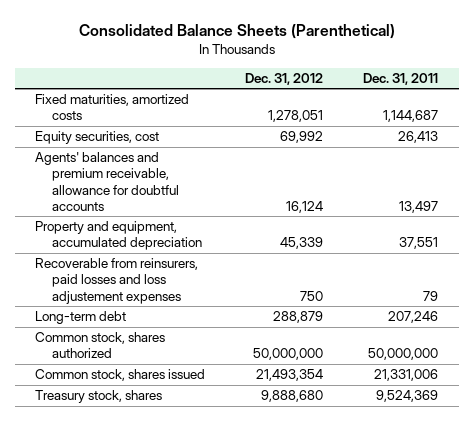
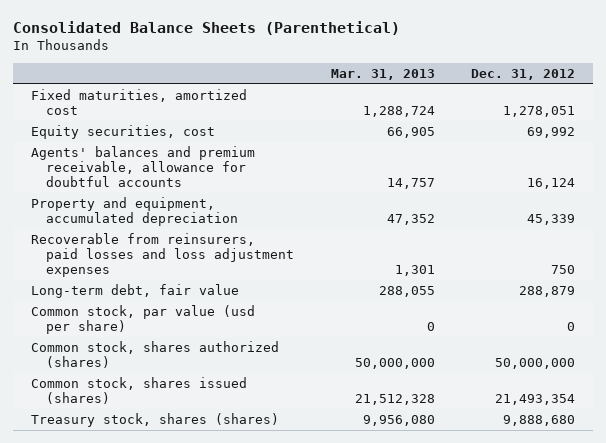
- | Dec. 31, 2012 | Dec. 31, 2011
+ | Mar. 31, 2013 | Dec. 31, 2012
- Fixed maturities, amortized costs | 1,278,051 | 1,144,687
+ Fixed maturities, amortized cost | 1,288,724 | 1,278,051
- Recoverable from reinsurers, paid losses and loss adjustement expenses | 750 | 79
- Long-term debt | 288,879 | 207,246
- Common stock, shares authorized | 50,000,000 | 50,000,000
- Common stock, shares issued | 21,493,354 | 21,331,006
- Treasury stock, shares | 9,888,680 | 9,524,369
+ Recoverable from reinsurers, paid losses and loss adjustment expenses | 1,301 | 750
+ Long-term debt, fair value | 288,055 | 288,879
+ Common stock, par value (usd per share) | 0 | 0
+ Common stock, shares authorized (shares) | 50,000,000 | 50,000,000
+ Common stock, shares issued (shares) | 21,512,328 | 21,493,354
+ Treasury stock, shares (shares) | 9,956,080 | 9,888,680

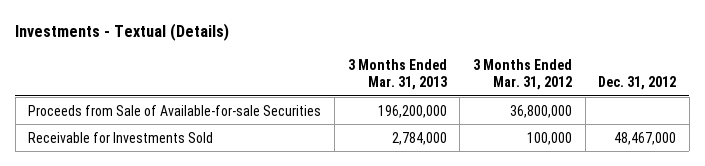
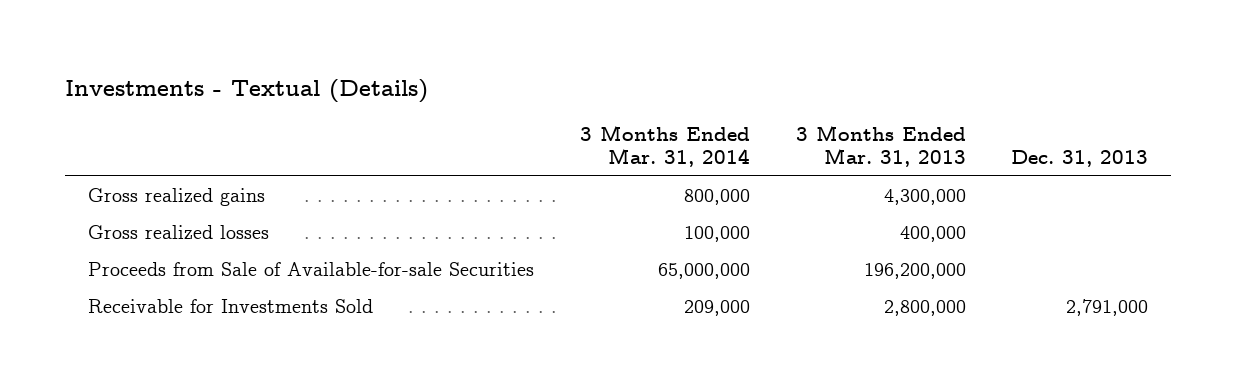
- | 3 Months Ended Mar. 31, 2013 | 3 Months Ended Mar. 31, 2012 | Dec. 31, 2012
+ | 3 Months Ended Mar. 31, 2014 | 3 Months Ended Mar. 31, 2013 | Dec. 31, 2013
+ Gross realized gains | 800,000 | 4,300,000 |
+ Gross realized losses | 100,000 | 400,000 |
- Receivable for Investments Sold | 2,784,000 | 100,000 | 48,467,000
+ Receivable for Investments Sold | 209,000 | 2,800,000 | 2,791,000

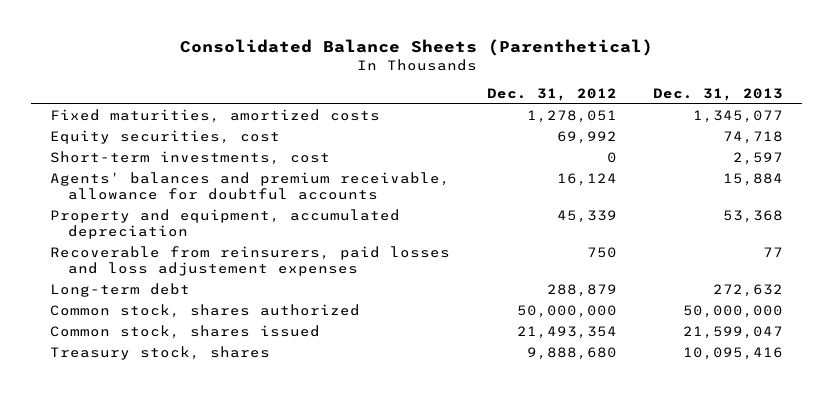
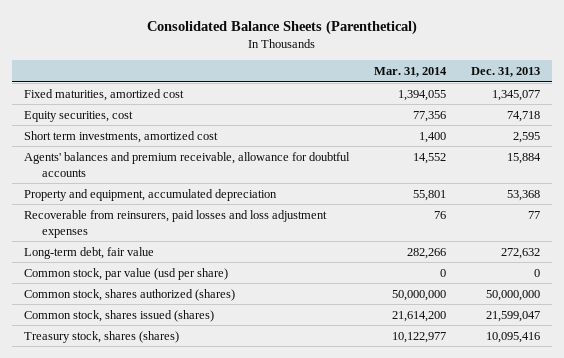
- | Dec. 31, 2012 | Dec. 31, 2013
+ | Mar. 31, 2014 | Dec. 31, 2013
- Fixed maturities, amortized costs | 1,278,051 | 1,345,077
+ Fixed maturities, amortized cost | 1,394,055 | 1,345,077
- Short-term investments, cost | 0 | 2,597
+ Short term investments, amortized cost | 1,400 | 2,595
- Recoverable from reinsurers, paid losses and loss adjustement expenses | 750 | 77
- Long-term debt | 288,879 | 272,632
- Common stock, shares authorized | 50,000,000 | 50,000,000
- Common stock, shares issued | 21,493,354 | 21,599,047
- Treasury stock, shares | 9,888,680 | 10,095,416
+ Recoverable from reinsurers, paid losses and loss adjustment expenses | 76 | 77
+ Long-term debt, fair value | 282,266 | 272,632
+ Common stock, par value (usd per share) | 0 | 0
+ Common stock, shares authorized (shares) | 50,000,000 | 50,000,000
+ Common stock, shares issued (shares) | 21,614,200 | 21,599,047
+ Treasury stock, shares (shares) | 10,122,977 | 10,095,416

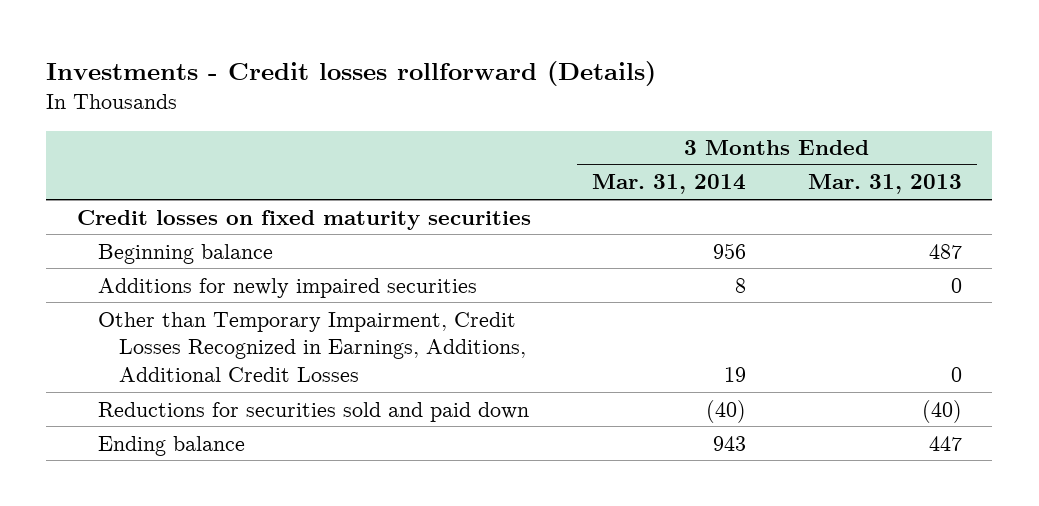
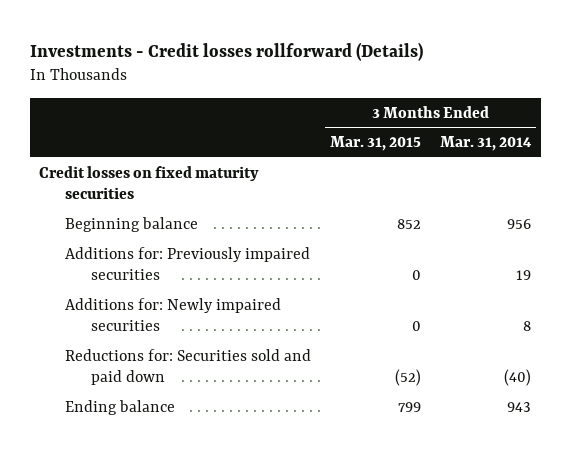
- | 3 Months Ended Mar. 31, 2014 | 3 Months Ended Mar. 31, 2013
+ | 3 Months Ended Mar. 31, 2015 | 3 Months Ended Mar. 31, 2014
- Additions for newly impaired securities | 8 | 0
- Other than Temporary Impairment, Credit Losses Recognized in Earnings, Additions, Additional Credit Losses | 19 | 0
- Reductions for securities sold and paid down | (40) | (40)
+ Additions for: Previously impaired securities | 0 | 19
+ Additions for: Newly impaired securities | 0 | 8
+ Reductions for: Securities sold and paid down | (52) | (40)

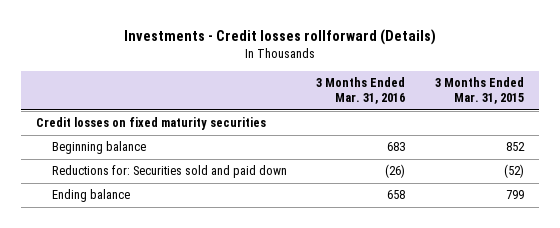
- | 3 Months Ended Mar. 31, 2015 | 3 Months Ended Mar. 31, 2014
+ | 3 Months Ended Mar. 31, 2016 | 3 Months Ended Mar. 31, 2015
- Additions for: Previously impaired securities | 0 | 19
- Additions for: Newly impaired securities | 0 | 8

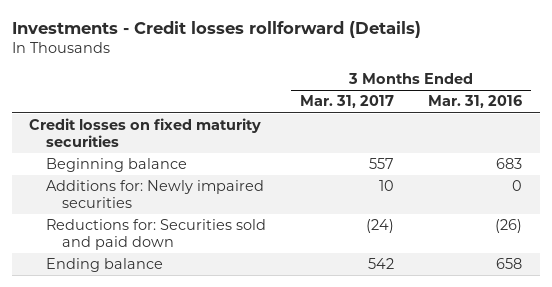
- | 3 Months Ended Mar. 31, 2016 | 3 Months Ended Mar. 31, 2015
+ | 3 Months Ended Mar. 31, 2017 | 3 Months Ended Mar. 31, 2016
+ Additions for: Newly impaired securities | 10 | 0

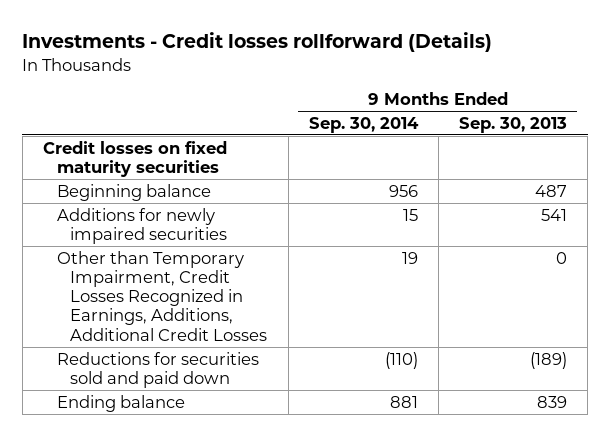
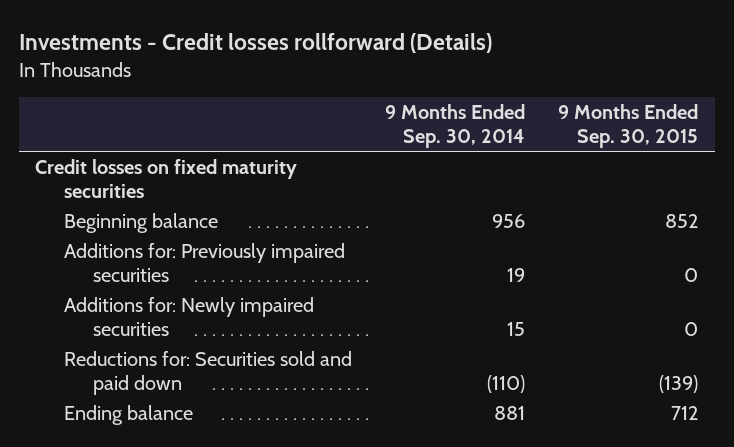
- | 9 Months Ended Sep. 30, 2014 | 9 Months Ended Sep. 30, 2013
+ | 9 Months Ended Sep. 30, 2014 | 9 Months Ended Sep. 30, 2015
- Additions for newly impaired securities | 15 | 541
- Other than Temporary Impairment, Credit Losses Recognized in Earnings, Additions, Additional Credit Losses | 19 | 0
- Reductions for securities sold and paid down | (110) | (189)
+ Additions for: Previously impaired securities | 19 | 0
+ Additions for: Newly impaired securities | 15 | 0
+ Reductions for: Securities sold and paid down | (110) | (139)

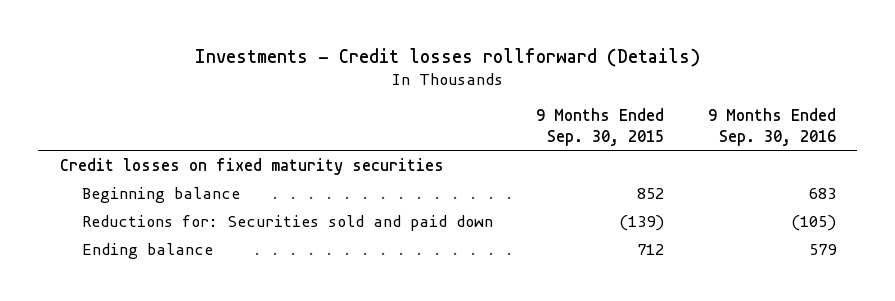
- | 9 Months Ended Sep. 30, 2014 | 9 Months Ended Sep. 30, 2015
+ | 9 Months Ended Sep. 30, 2015 | 9 Months Ended Sep. 30, 2016
- Additions for: Previously impaired securities | 19 | 0
- Additions for: Newly impaired securities | 15 | 0

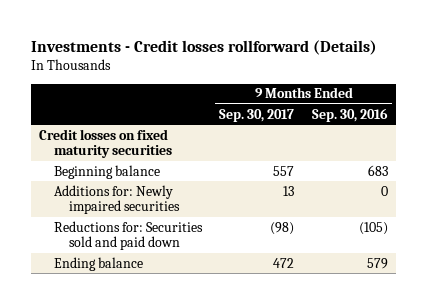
- | 9 Months Ended Sep. 30, 2015 | 9 Months Ended Sep. 30, 2016
+ | 9 Months Ended Sep. 30, 2017 | 9 Months Ended Sep. 30, 2016
+ Additions for: Newly impaired securities | 13 | 0

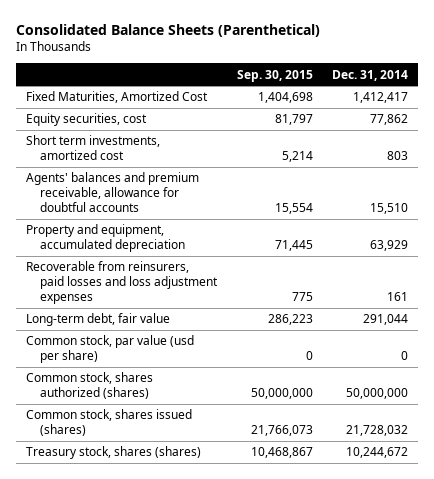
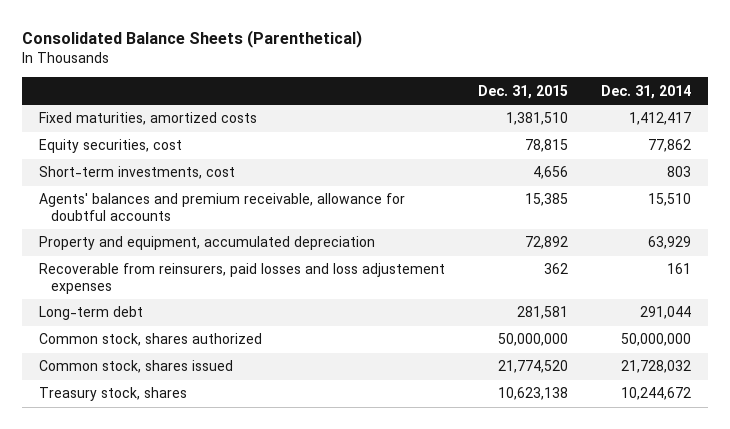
- | Sep. 30, 2015 | Dec. 31, 2014
+ | Dec. 31, 2015 | Dec. 31, 2014
- Fixed Maturities, Amortized Cost | 1,404,698 | 1,412,417
+ Fixed maturities, amortized costs | 1,381,510 | 1,412,417
- Short term investments, amortized cost | 5,214 | 803
+ Short-term investments, cost | 4,656 | 803
- Recoverable from reinsurers, paid losses and loss adjustment expenses | 775 | 161
- Long-term debt, fair value | 286,223 | 291,044
- Common stock, par value (usd per share) | 0 | 0
- Common stock, shares authorized (shares) | 50,000,000 | 50,000,000
- Common stock, shares issued (shares) | 21,766,073 | 21,728,032
- Treasury stock, shares (shares) | 10,468,867 | 10,244,672
+ Recoverable from reinsurers, paid losses and loss adjustement expenses | 362 | 161
+ Long-term debt | 281,581 | 291,044
+ Common stock, shares authorized | 50,000,000 | 50,000,000
+ Common stock, shares issued | 21,774,520 | 21,728,032
+ Treasury stock, shares | 10,623,138 | 10,244,672

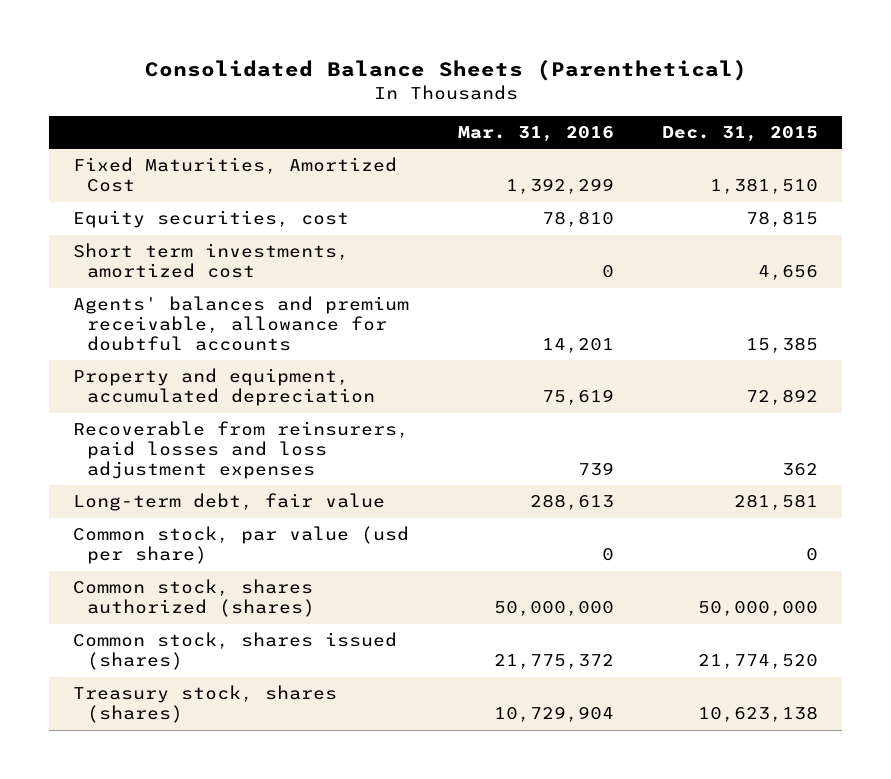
- | Dec. 31, 2015 | Dec. 31, 2014
+ | Mar. 31, 2016 | Dec. 31, 2015
- Fixed maturities, amortized costs | 1,381,510 | 1,412,417
+ Fixed Maturities, Amortized Cost | 1,392,299 | 1,381,510
- Short-term investments, cost | 4,656 | 803
+ Short term investments, amortized cost | 0 | 4,656
- Recoverable from reinsurers, paid losses and loss adjustement expenses | 362 | 161
- Long-term debt | 281,581 | 291,044
- Common stock, shares authorized | 50,000,000 | 50,000,000
- Common stock, shares issued | 21,774,520 | 21,728,032
- Treasury stock, shares | 10,623,138 | 10,244,672
+ Recoverable from reinsurers, paid losses and loss adjustment expenses | 739 | 362
+ Long-term debt, fair value | 288,613 | 281,581
+ Common stock, par value (usd per share) | 0 | 0
+ Common stock, shares authorized (shares) | 50,000,000 | 50,000,000
+ Common stock, shares issued (shares) | 21,775,372 | 21,774,520
+ Treasury stock, shares (shares) | 10,729,904 | 10,623,138

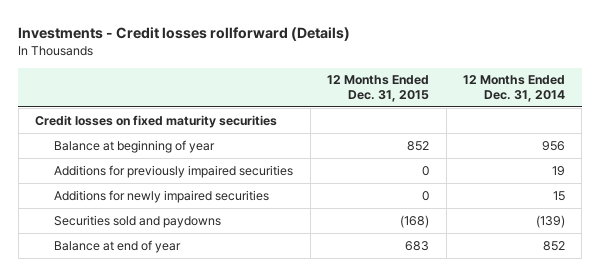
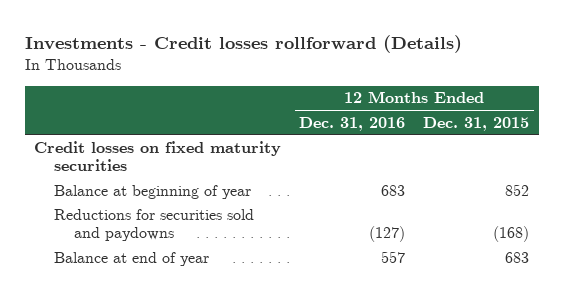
- | 12 Months Ended Dec. 31, 2015 | 12 Months Ended Dec. 31, 2014
+ | 12 Months Ended Dec. 31, 2016 | 12 Months Ended Dec. 31, 2015
- Additions for previously impaired securities | 0 | 19
- Additions for newly impaired securities | 0 | 15
- Securities sold and paydowns | (168) | (139)
+ Reductions for securities sold and paydowns | (127) | (168)

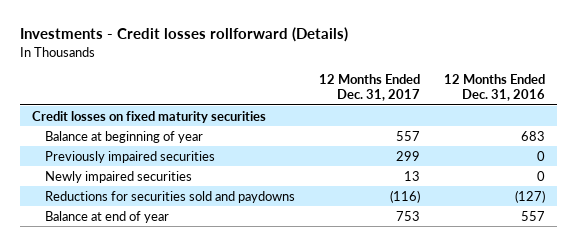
- | 12 Months Ended Dec. 31, 2016 | 12 Months Ended Dec. 31, 2015
+ | 12 Months Ended Dec. 31, 2017 | 12 Months Ended Dec. 31, 2016
+ Previously impaired securities | 299 | 0
+ Newly impaired securities | 13 | 0

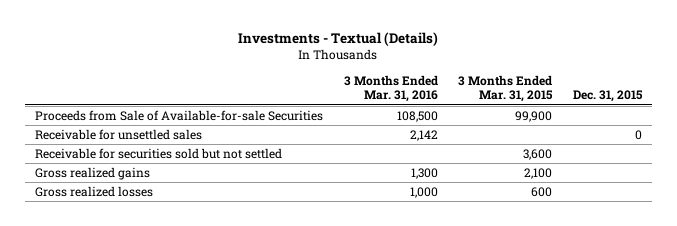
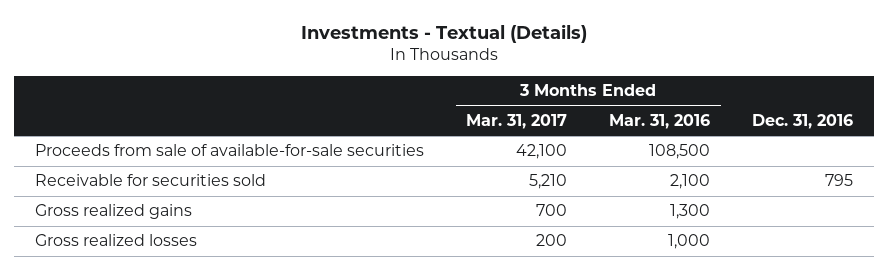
- | 3 Months Ended Mar. 31, 2016 | 3 Months Ended Mar. 31, 2015 | Dec. 31, 2015
+ | 3 Months Ended Mar. 31, 2017 | 3 Months Ended Mar. 31, 2016 | Dec. 31, 2016
- Proceeds from Sale of Available-for-sale Securities | 108,500 | 99,900 |
- Receivable for unsettled sales | 2,142 | | 0
- Receivable for securities sold but not settled | | 3,600 |
+ Proceeds from sale of available-for-sale securities | 42,100 | 108,500 |
+ Receivable for securities sold | 5,210 | 2,100 | 795

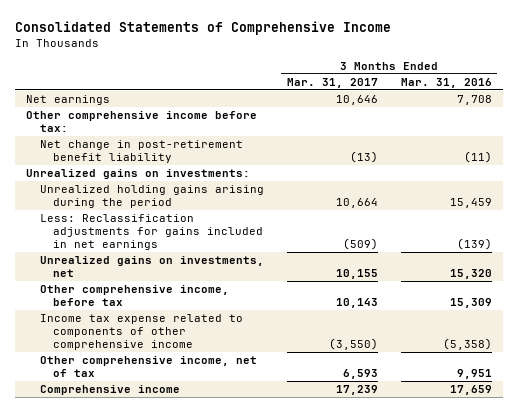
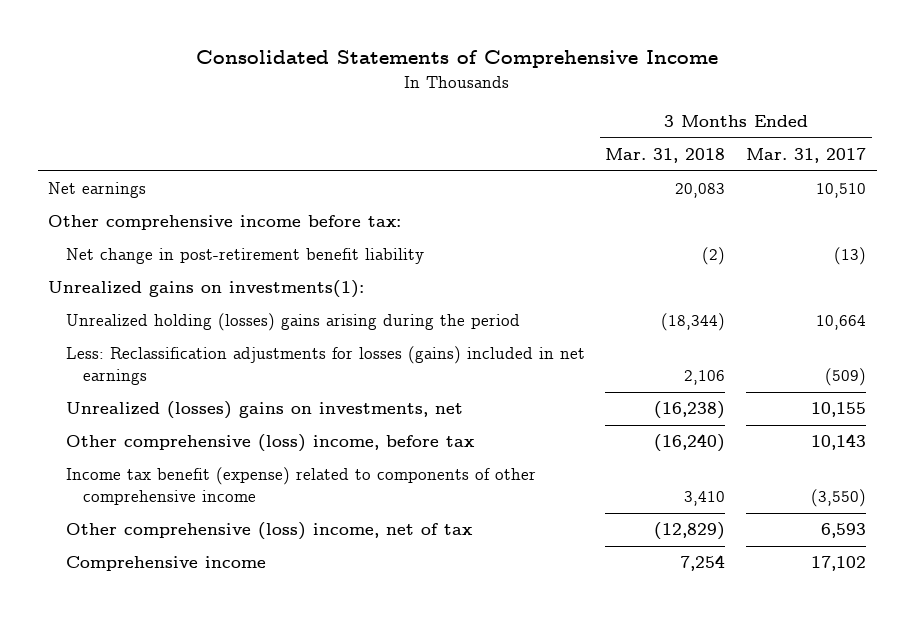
- | 3 Months Ended Mar. 31, 2017 | 3 Months Ended Mar. 31, 2016
+ | 3 Months Ended Mar. 31, 2018 | 3 Months Ended Mar. 31, 2017
- Net earnings | 10,646 | 7,708
+ Net earnings | 20,083 | 10,510
- Unrealized gains on investments:
- Unrealized holding gains arising during the period | 10,664 | 15,459
- Less: Reclassification adjustments for gains included in net earnings | (509) | (139)
- Unrealized gains on investments, net | 10,155 | 15,320
- Other comprehensive income, before tax | 10,143 | 15,309
- Income tax expense related to components of other comprehensive income | (3,550) | (5,358)
- Other comprehensive income, net of tax | 6,593 | 9,951
- Comprehensive income | 17,239 | 17,659
+ Unrealized gains on investments(1):
+ Unrealized holding (losses) gains arising during the period | (18,344) | 10,664
+ Less: Reclassification adjustments for losses (gains) included in net earnings | 2,106 | (509)
+ Unrealized (losses) gains on investments, net | (16,238) | 10,155
+ Other comprehensive (loss) income, before tax | (16,240) | 10,143
+ Income tax benefit (expense) related to components of other comprehensive income | 3,410 | (3,550)
+ Other comprehensive (loss) income, net of tax | (12,829) | 6,593
+ Comprehensive income | 7,254 | 17,102

